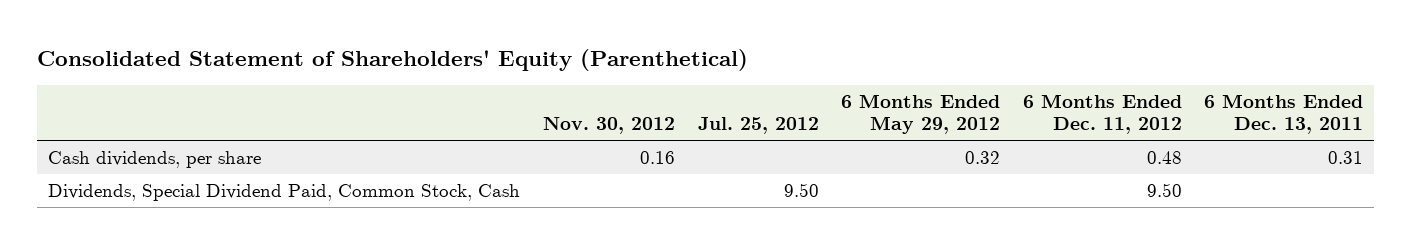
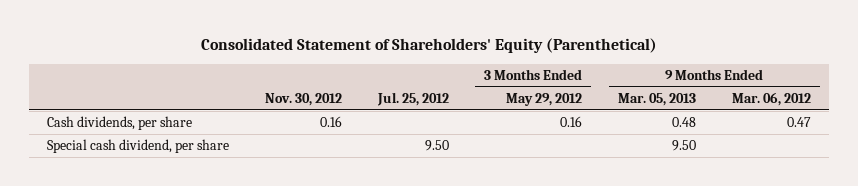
- | Nov. 30, 2012 | Jul. 25, 2012 | 6 Months Ended May 29, 2012 | 6 Months Ended Dec. 11, 2012 | 6 Months Ended Dec. 13, 2011
+ | Nov. 30, 2012 | Jul. 25, 2012 | 3 Months Ended May 29, 2012 | 9 Months Ended Mar. 05, 2013 | 9 Months Ended Mar. 06, 2012
- Dividends, Special Dividend Paid, Common Stock, Cash | | 9.50 | | 9.50 |
+ Special cash dividend, per share | | 9.50 | | 9.50 |

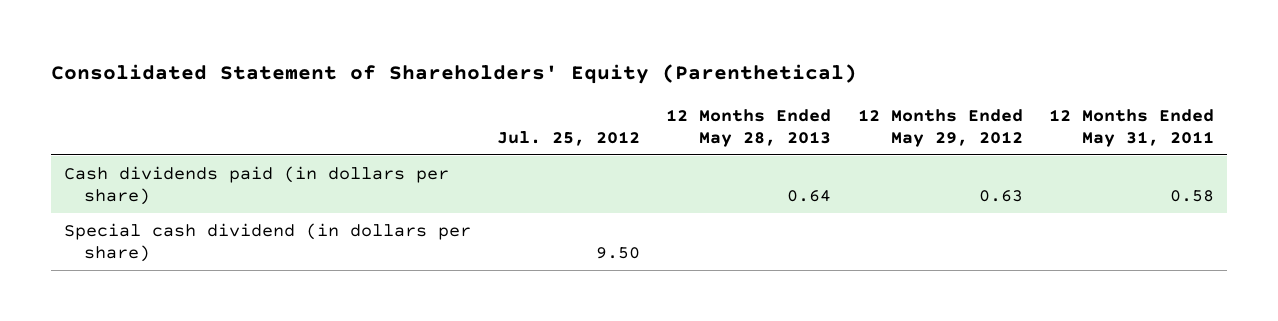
- | Nov. 30, 2012 | Jul. 25, 2012 | 3 Months Ended May 29, 2012 | 9 Months Ended Mar. 05, 2013 | 9 Months Ended Mar. 06, 2012
+ | Jul. 25, 2012 | 12 Months Ended May 28, 2013 | 12 Months Ended May 29, 2012 | 12 Months Ended May 31, 2011
- Cash dividends, per share | 0.16 | | 0.16 | 0.48 | 0.47
- Special cash dividend, per share | | 9.50 | | 9.50 |
+ Cash dividends paid (in dollars per share) | | 0.64 | 0.63 | 0.58
+ Special cash dividend (in dollars per share) | 9.50 | | |

